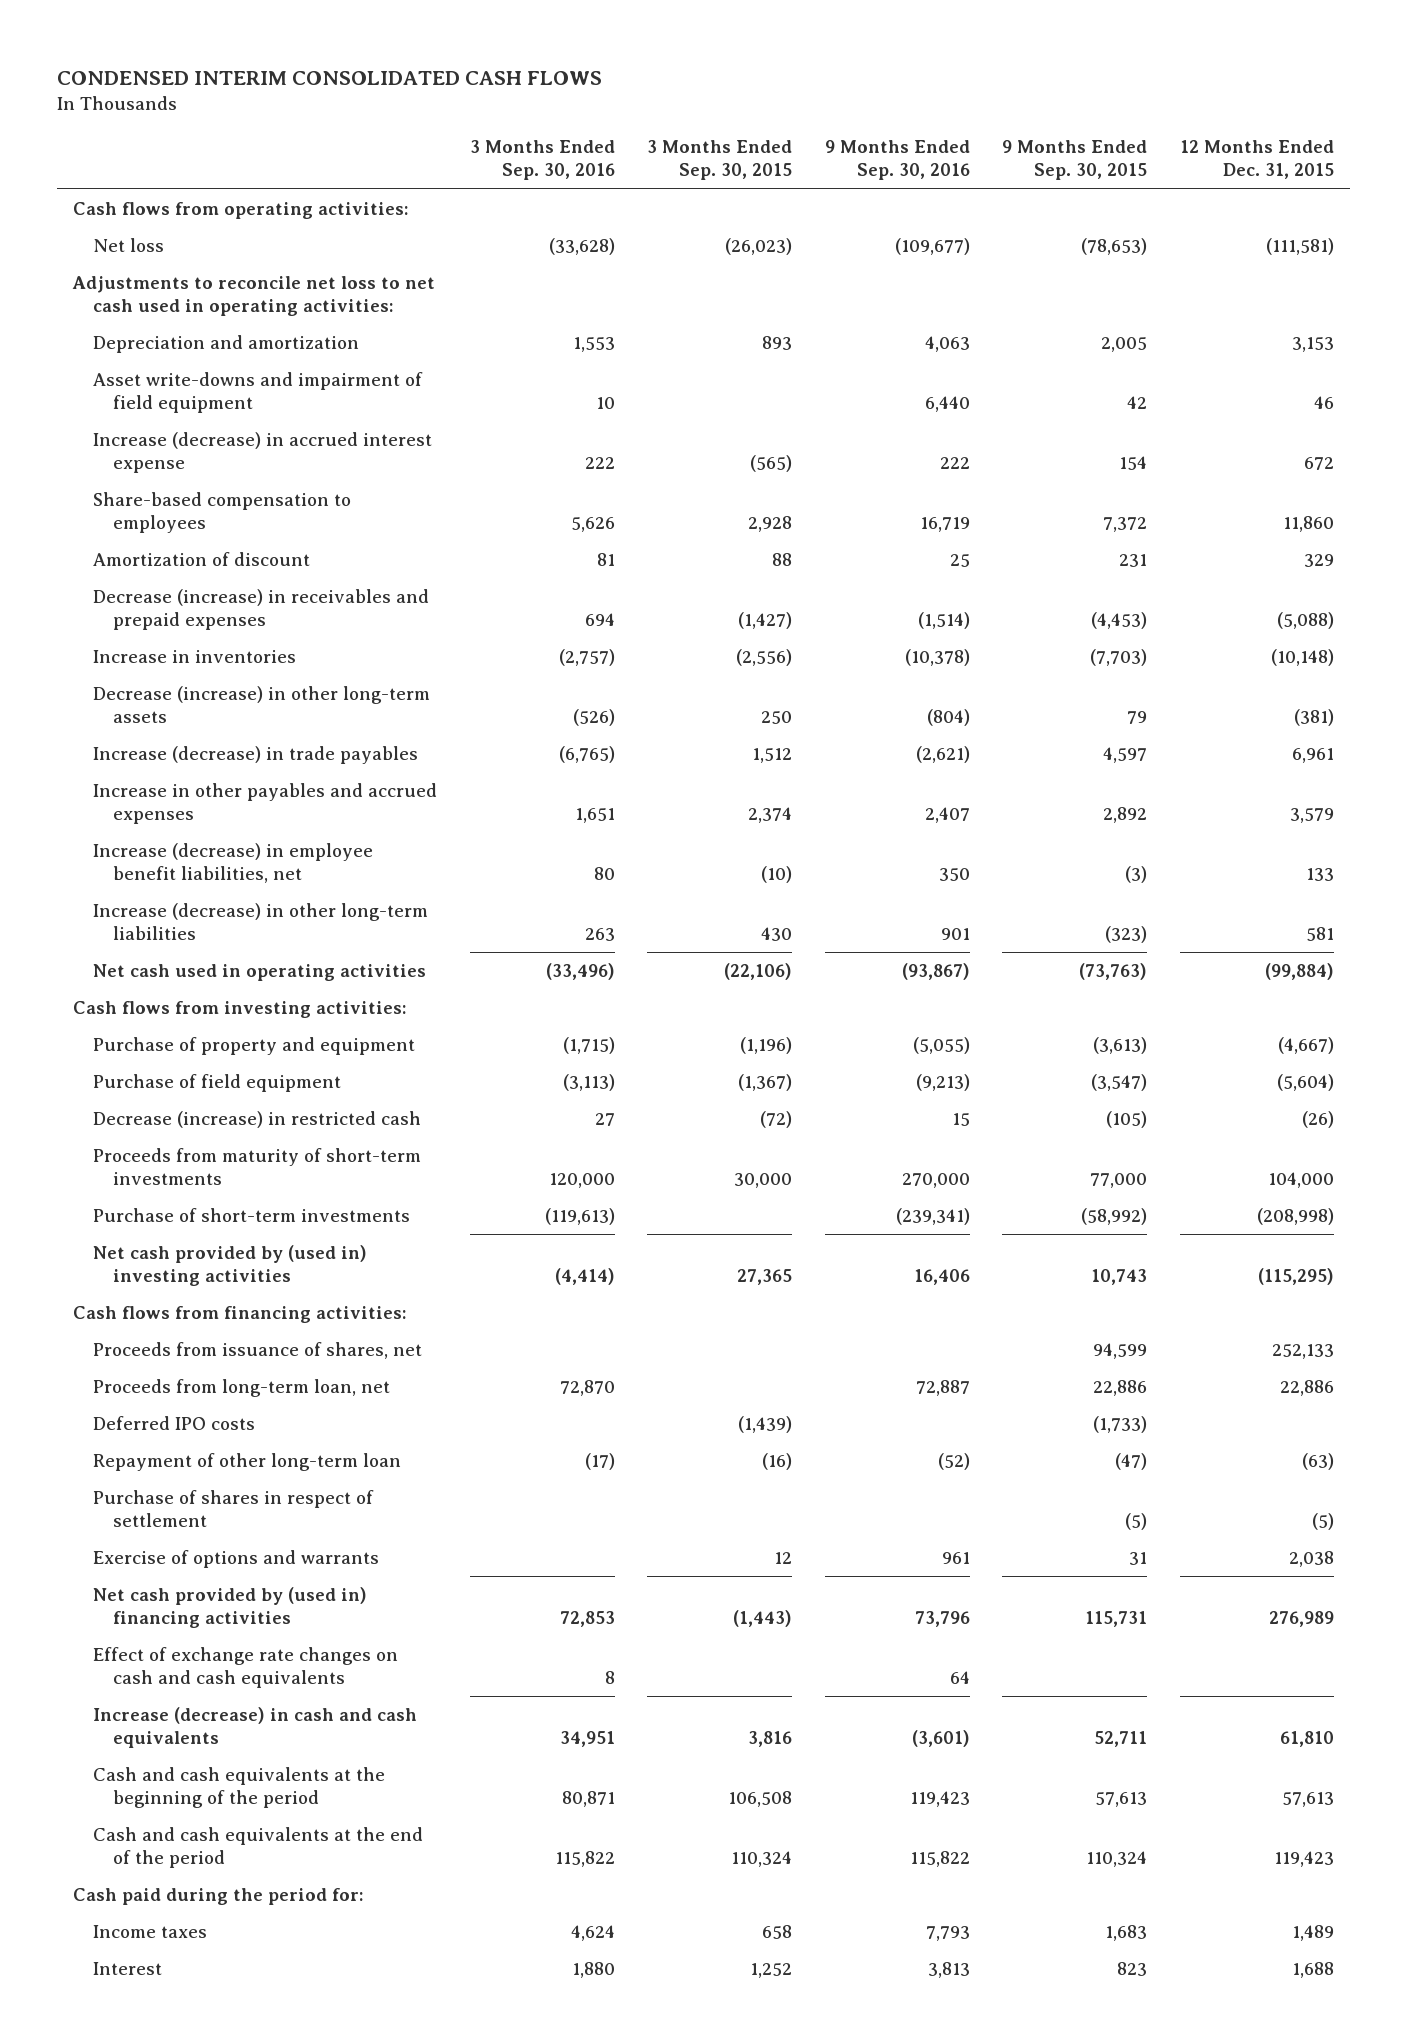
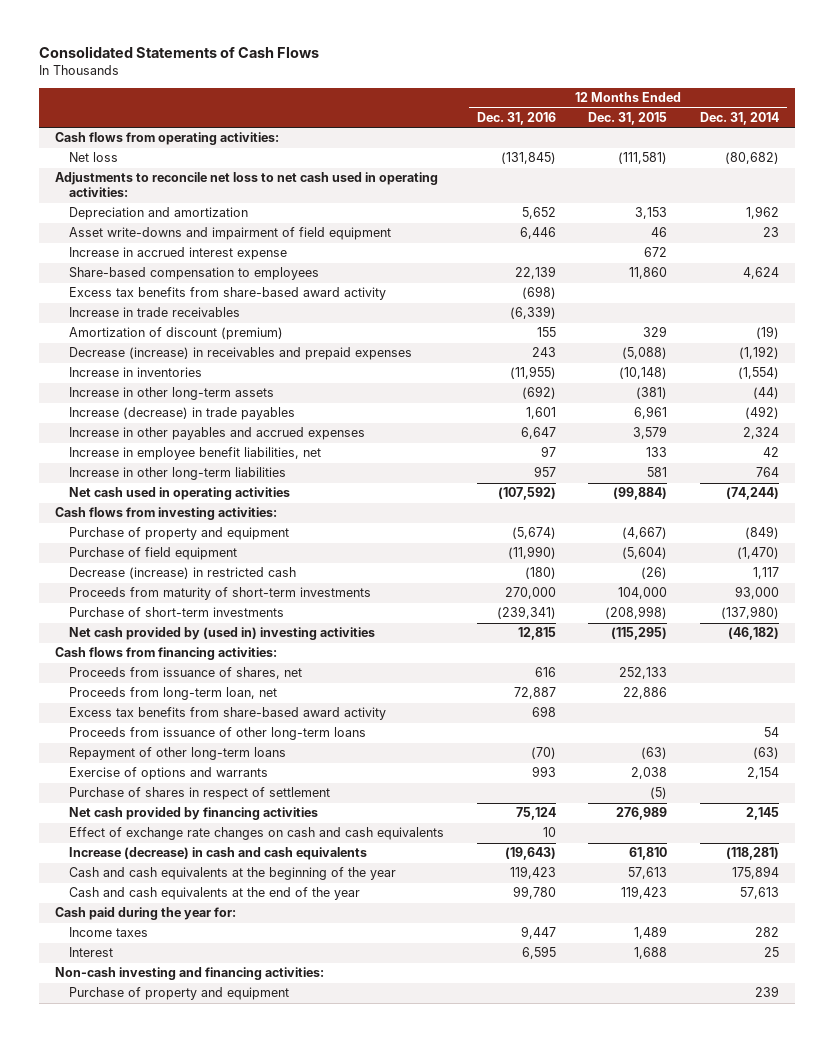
- CONDENSED INTERIM CONSOLIDATED CASH FLOWS
+ Consolidated Statements of Cash Flows
- | 3 Months Ended Sep. 30, 2016 | 3 Months Ended Sep. 30, 2015 | 9 Months Ended Sep. 30, 2016 | 9 Months Ended Sep. 30, 2015 | 12 Months Ended Dec. 31, 2015
+ | 12 Months Ended Dec. 31, 2016 | 12 Months Ended Dec. 31, 2015 | 12 Months Ended Dec. 31, 2014
- Increase (decrease) in accrued interest expense | 222 | (565) | 222 | 154 | 672
+ Increase in accrued interest expense | | 672 |
- Amortization of discount | 81 | 88 | 25 | 231 | 329
+ Excess tax benefits from share-based award activity | (698) | |
+ Increase in trade receivables | (6,339) | |
+ Amortization of discount (premium) | 155 | 329 | (19)
- Decrease (increase) in other long-term assets | (526) | 250 | (804) | 79 | (381)
+ Increase in other long-term assets | (692) | (381) | (44)
- Increase (decrease) in employee benefit liabilities, net | 80 | (10) | 350 | (3) | 133
- Increase (decrease) in other long-term liabilities | 263 | 430 | 901 | (323) | 581
+ Increase in employee benefit liabilities, net | 97 | 133 | 42
+ Increase in other long-term liabilities | 957 | 581 | 764
- Deferred IPO costs | | (1,439) | | (1,733) |
- Repayment of other long-term loan | (17) | (16) | (52) | (47) | (63)
+ Excess tax benefits from share-based award activity | 698 | |
+ Proceeds from issuance of other long-term loans | | | 54
+ Repayment of other long-term loans | (70) | (63) | (63)
- Net cash provided by (used in) financing activities | 72,853 | (1,443) | 73,796 | 115,731 | 276,989
moved down: Purchase of shares in respect of settlement | | (5) |
+ Net cash provided by financing activities | 75,124 | 276,989 | 2,145
- Cash and cash equivalents at the beginning of the period | 80,871 | 106,508 | 119,423 | 57,613 | 57,613
- Cash and cash equivalents at the end of the period | 115,822 | 110,324 | 115,822 | 110,324 | 119,423
- Cash paid during the period for:
+ Cash and cash equivalents at the beginning of the year | 119,423 | 57,613 | 175,894
+ Cash and cash equivalents at the end of the year | 99,780 | 119,423 | 57,613
+ Cash paid during the year for:
+ Non-cash investing and financing activities:
+ Purchase of property and equipment | | | 239

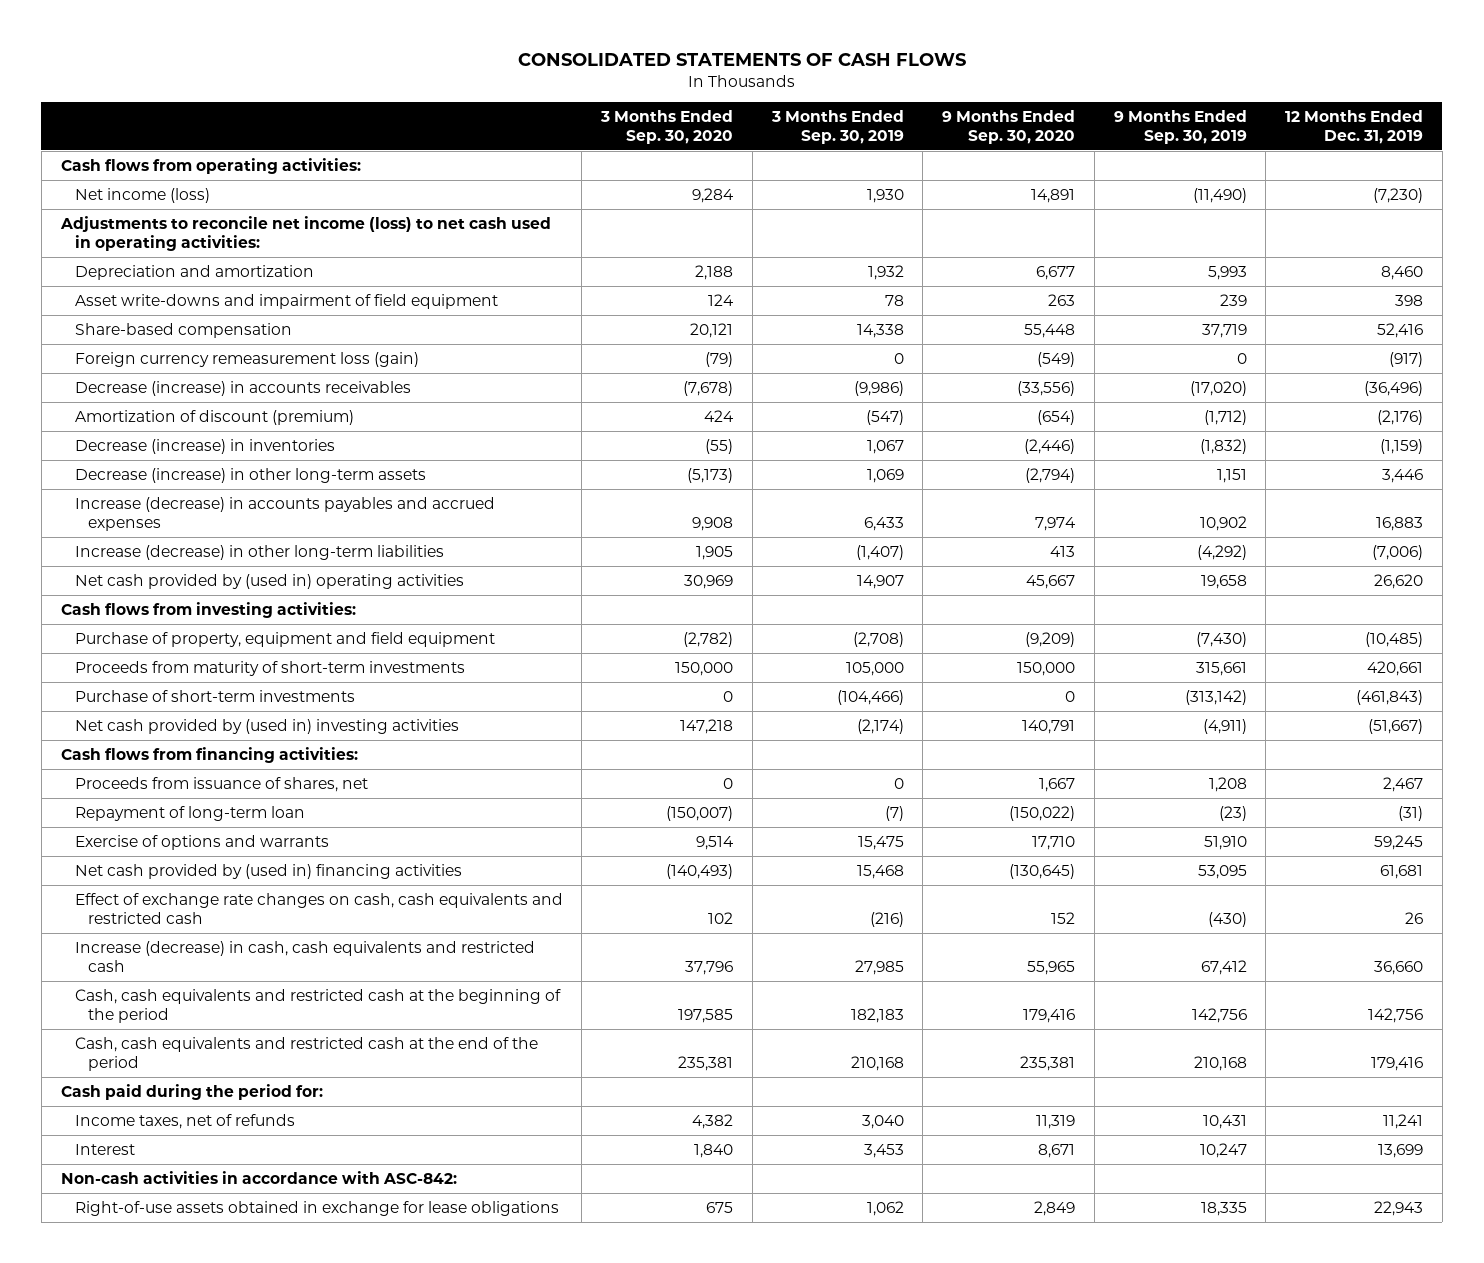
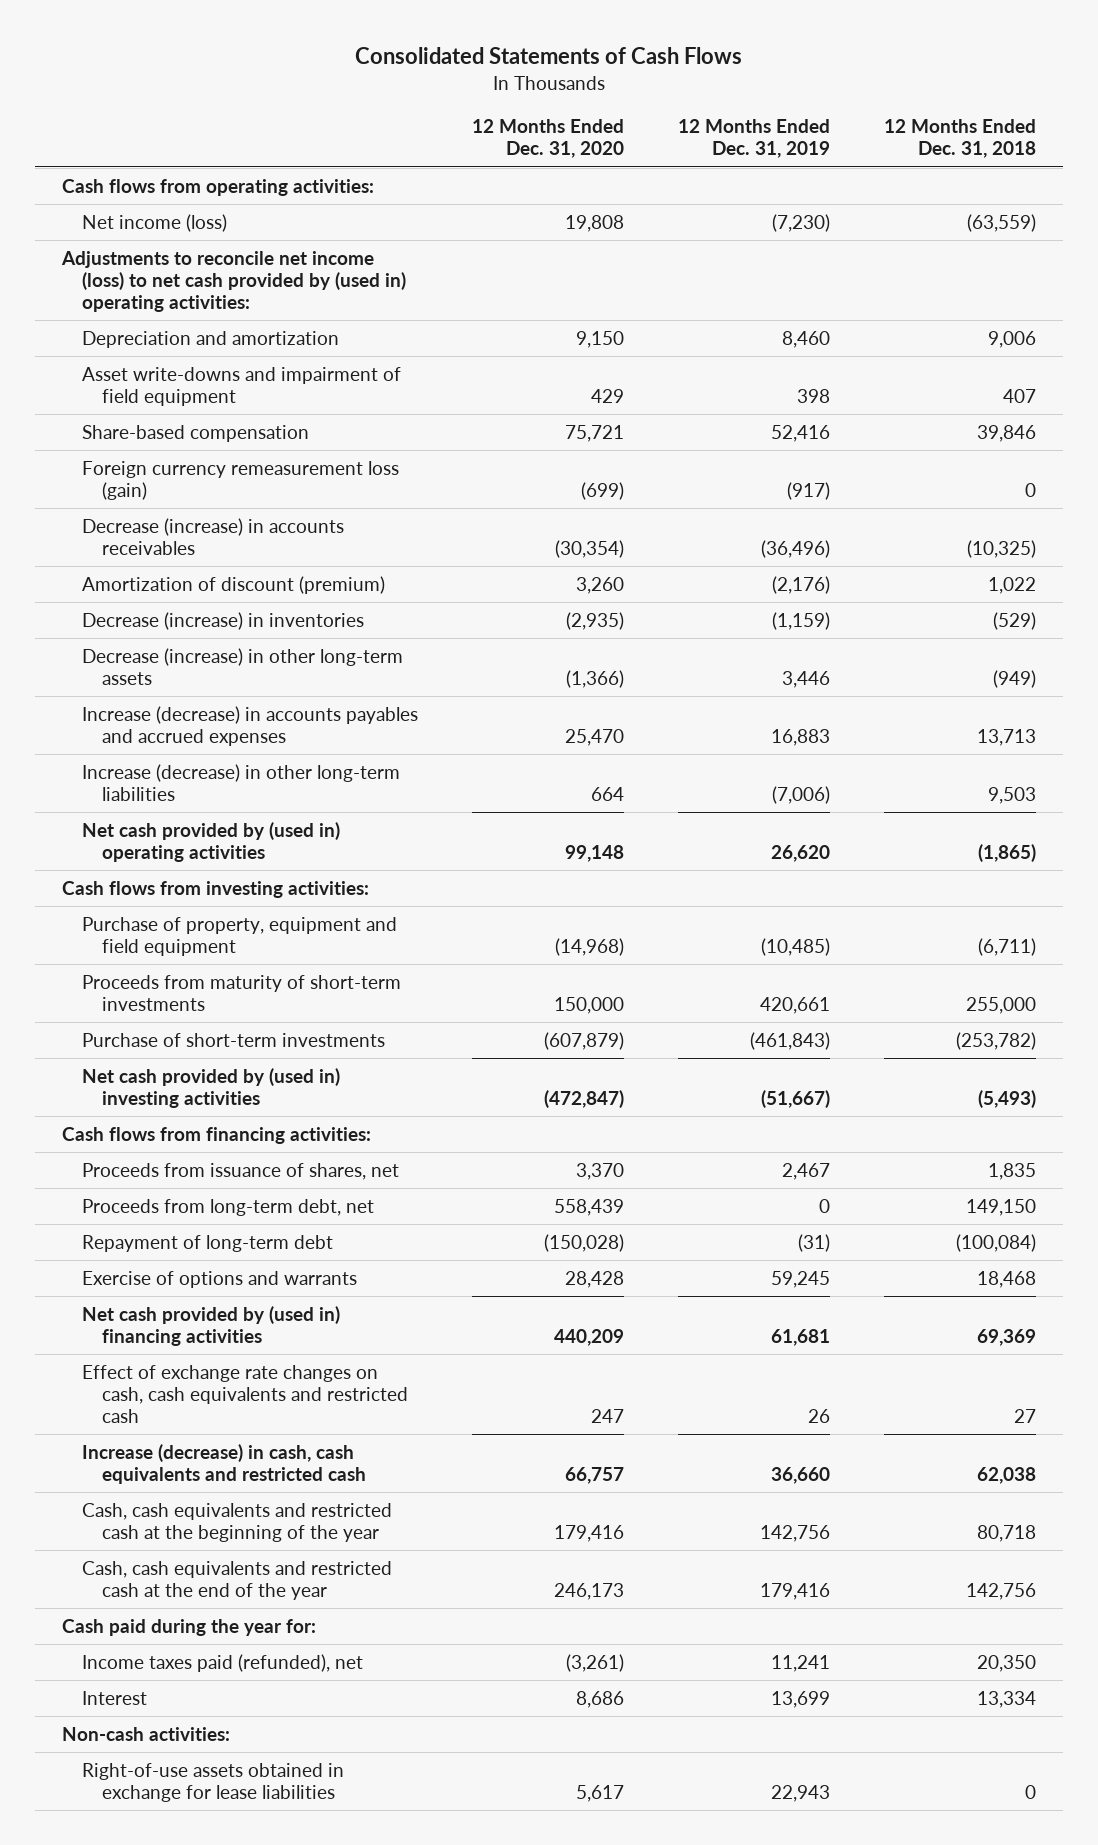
- CONSOLIDATED STATEMENTS OF CASH FLOWS
+ Consolidated Statements of Cash Flows
- | 3 Months Ended Sep. 30, 2020 | 3 Months Ended Sep. 30, 2019 | 9 Months Ended Sep. 30, 2020 | 9 Months Ended Sep. 30, 2019 | 12 Months Ended Dec. 31, 2019
+ | 12 Months Ended Dec. 31, 2020 | 12 Months Ended Dec. 31, 2019 | 12 Months Ended Dec. 31, 2018
- Adjustments to reconcile net income (loss) to net cash used in operating activities:
+ Adjustments to reconcile net income (loss) to net cash provided by (used in) operating activities:
- Repayment of long-term loan | (150,007) | (7) | (150,022) | (23) | (31)
+ Proceeds from long-term debt, net | 558,439 | 0 | 149,150
+ Repayment of long-term debt | (150,028) | (31) | (100,084)
- Cash, cash equivalents and restricted cash at the beginning of the period | 197,585 | 182,183 | 179,416 | 142,756 | 142,756
- Cash, cash equivalents and restricted cash at the end of the period | 235,381 | 210,168 | 235,381 | 210,168 | 179,416
- Cash paid during the period for:
- Income taxes, net of refunds | 4,382 | 3,040 | 11,319 | 10,431 | 11,241
+ Cash, cash equivalents and restricted cash at the beginning of the year | 179,416 | 142,756 | 80,718
+ Cash, cash equivalents and restricted cash at the end of the year | 246,173 | 179,416 | 142,756
+ Cash paid during the year for:
+ Income taxes paid (refunded), net | (3,261) | 11,241 | 20,350
- Non-cash activities in accordance with ASC-842:
- Right-of-use assets obtained in exchange for lease obligations | 675 | 1,062 | 2,849 | 18,335 | 22,943
+ Non-cash activities:
+ Right-of-use assets obtained in exchange for lease liabilities | 5,617 | 22,943 | 0

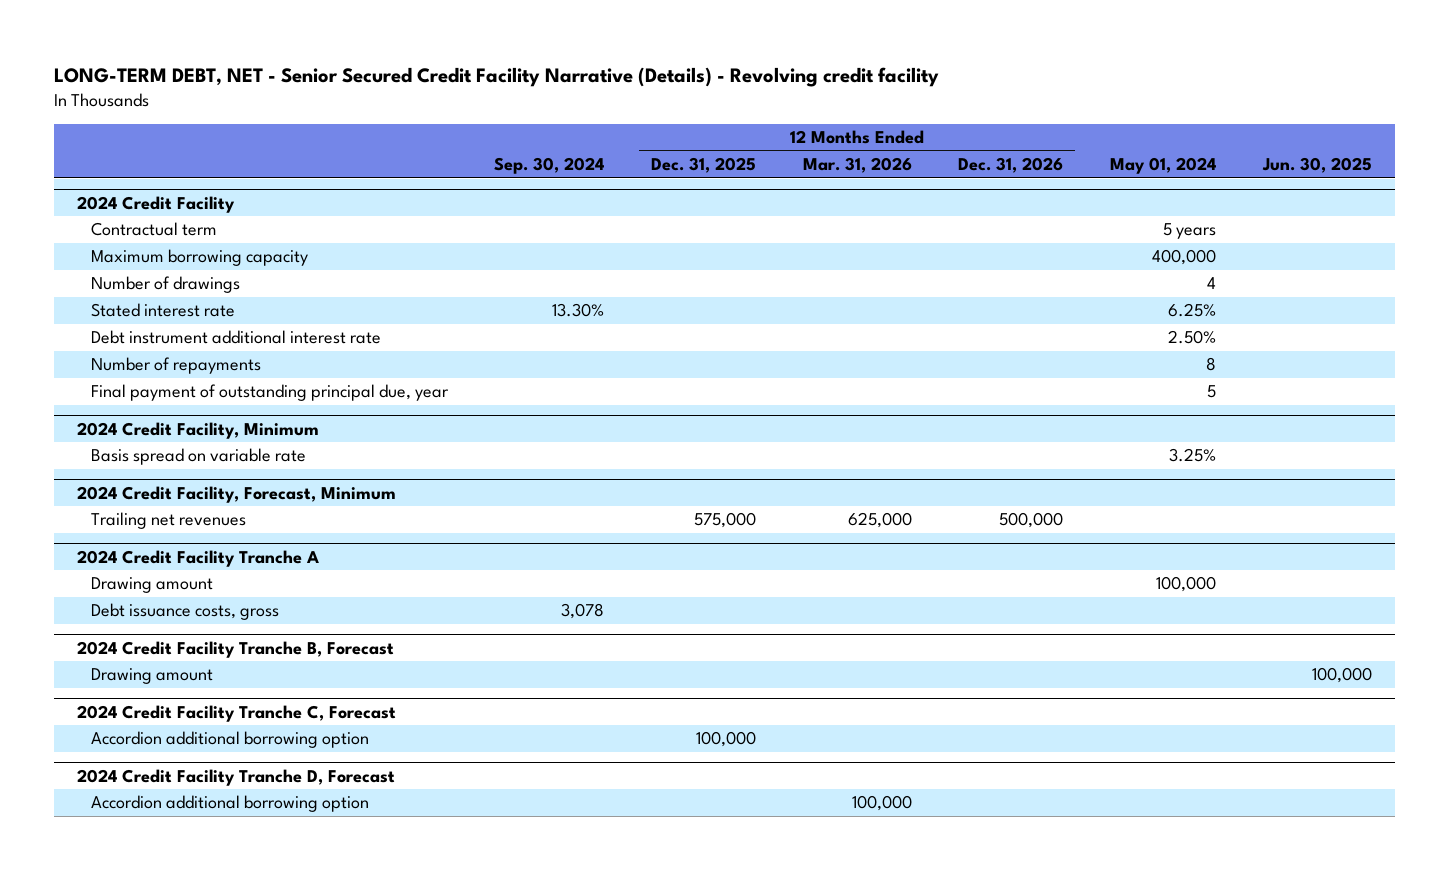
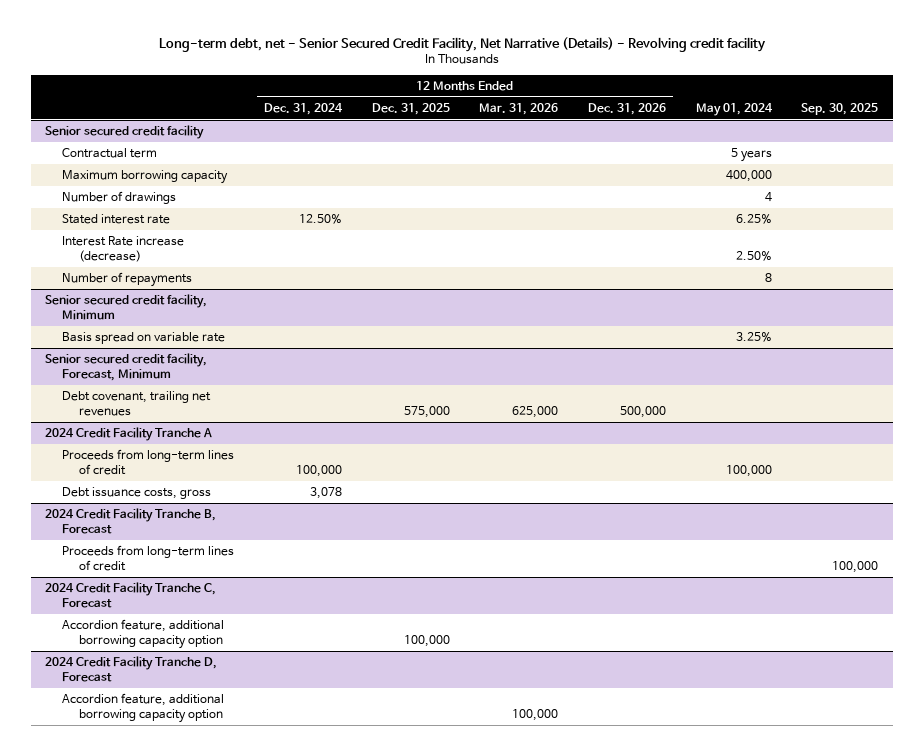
- LONG-TERM DEBT, NET - Senior Secured Credit Facility Narrative (Details) - Revolving credit facility
+ Long-term debt, net - Senior Secured Credit Facility, Net Narrative (Details) - Revolving credit facility
- | Sep. 30, 2024 | 12 Months Ended Dec. 31, 2025 | 12 Months Ended Mar. 31, 2026 | 12 Months Ended Dec. 31, 2026 | May 01, 2024 | Jun. 30, 2025
+ | 12 Months Ended Dec. 31, 2024 | 12 Months Ended Dec. 31, 2025 | 12 Months Ended Mar. 31, 2026 | 12 Months Ended Dec. 31, 2026 | May 01, 2024 | Sep. 30, 2025
- 2024 Credit Facility
+ Senior secured credit facility
- Debt instrument additional interest rate | | | | | 2.50% |
+ Interest Rate increase (decrease) | | | | | 2.50% |
- Final payment of outstanding principal due, year | | | | | 5 |
- 2024 Credit Facility, Minimum
+ Senior secured credit facility, Minimum
- 2024 Credit Facility, Forecast, Minimum
- Trailing net revenues | | 575,000 | 625,000 | 500,000 | |
+ Senior secured credit facility, Forecast, Minimum
+ Debt covenant, trailing net revenues | | 575,000 | 625,000 | 500,000 | |
@ 2024 Credit Facility Tranche A
- Drawing amount | | | | | 100,000 |
+ Proceeds from long-term lines of credit | 100,000 | | | | 100,000 |
@ 2024 Credit Facility Tranche B, Forecast
- Drawing amount | | | | | | 100,000
+ Proceeds from long-term lines of credit | | | | | | 100,000
@ 2024 Credit Facility Tranche C, Forecast
- Accordion additional borrowing option | | 100,000 | | | |
+ Accordion feature, additional borrowing capacity option | | 100,000 | | | |
@ 2024 Credit Facility Tranche D, Forecast
- Accordion additional borrowing option | | | 100,000 | | |
+ Accordion feature, additional borrowing capacity option | | | 100,000 | | |

